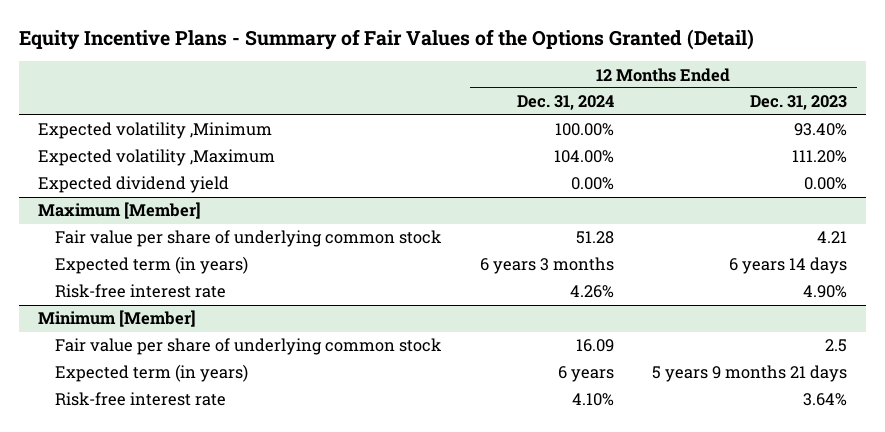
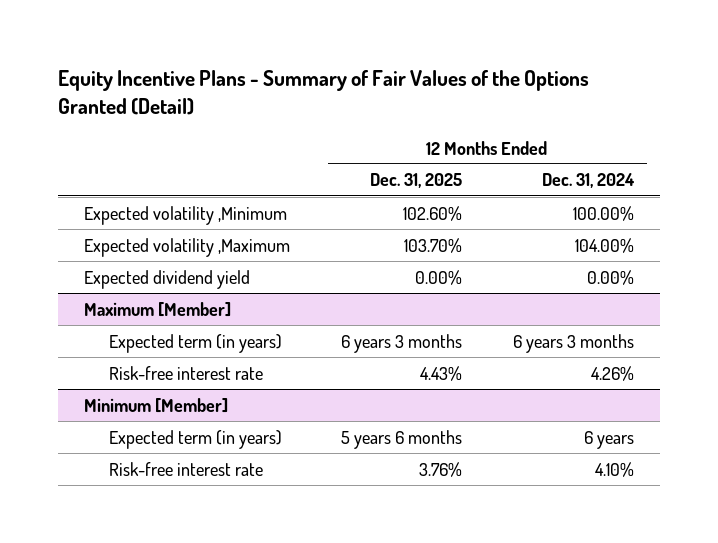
- | 12 Months Ended Dec. 31, 2024 | 12 Months Ended Dec. 31, 2023
+ | 12 Months Ended Dec. 31, 2025 | 12 Months Ended Dec. 31, 2024
@ Maximum [Member]
- Fair value per share of underlying common stock | 51.28 | 4.21
@ Minimum [Member]
- Fair value per share of underlying common stock | 16.09 | 2.5

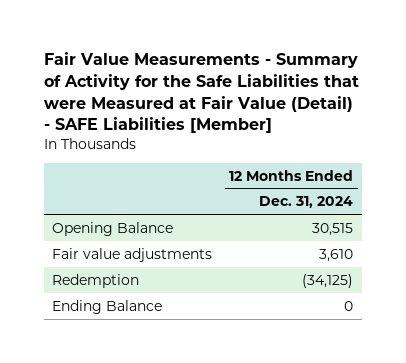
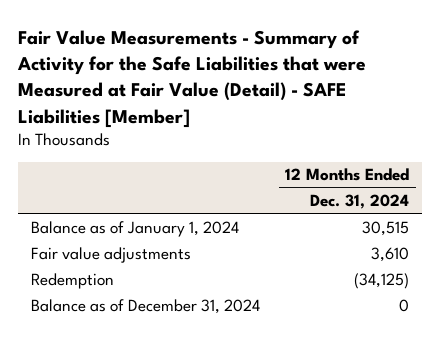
- Opening Balance | 30,515
+ Balance as of January 1, 2024 | 30,515
- Ending Balance | 0
+ Balance as of December 31, 2024 | 0

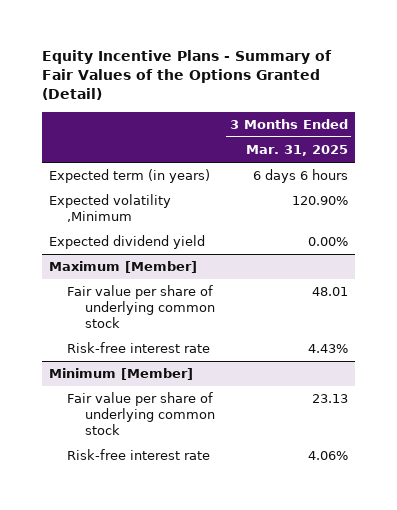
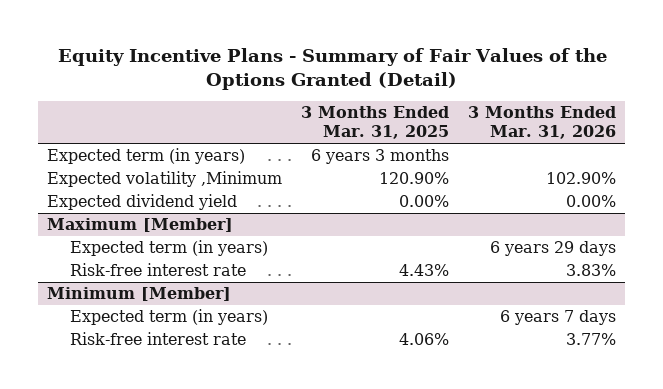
- | 3 Months Ended Mar. 31, 2025
+ | 3 Months Ended Mar. 31, 2025 | 3 Months Ended Mar. 31, 2026
- Expected term (in years) | 6 days 6 hours
+ Expected term (in years) | 6 years 3 months |
@ Maximum [Member]
- Fair value per share of underlying common stock | 48.01
+ Expected term (in years) | | 6 years 29 days
@ Minimum [Member]
- Fair value per share of underlying common stock | 23.13
+ Expected term (in years) | | 6 years 7 days

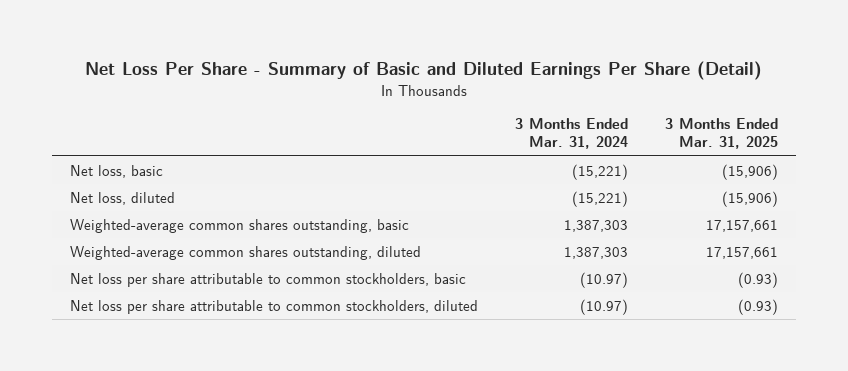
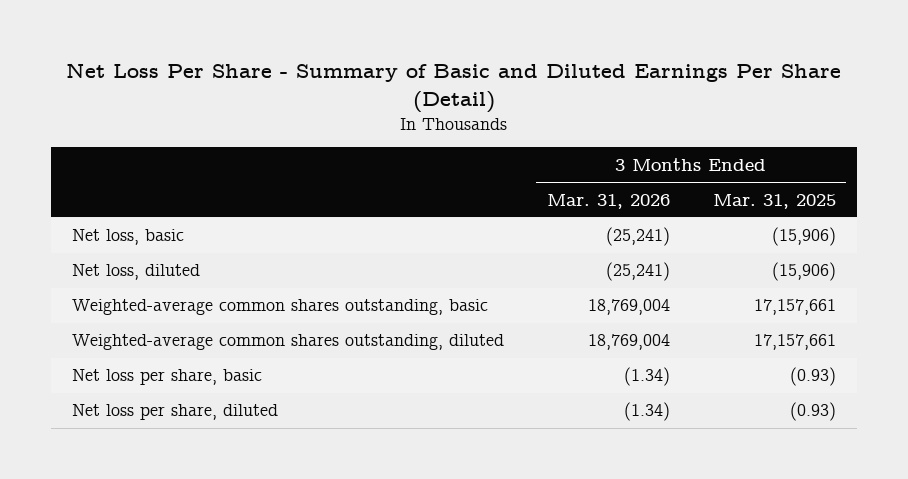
- | 3 Months Ended Mar. 31, 2024 | 3 Months Ended Mar. 31, 2025
+ | 3 Months Ended Mar. 31, 2026 | 3 Months Ended Mar. 31, 2025
- Net loss per share attributable to common stockholders, basic | (10.97) | (0.93)
- Net loss per share attributable to common stockholders, diluted | (10.97) | (0.93)
+ Net loss per share, basic | (1.34) | (0.93)
+ Net loss per share, diluted | (1.34) | (0.93)

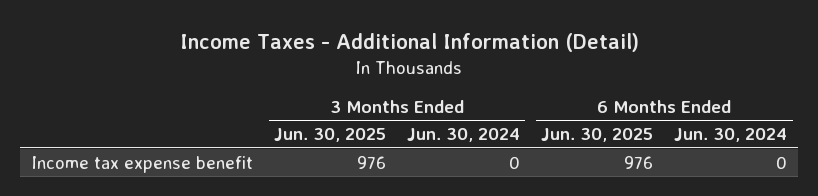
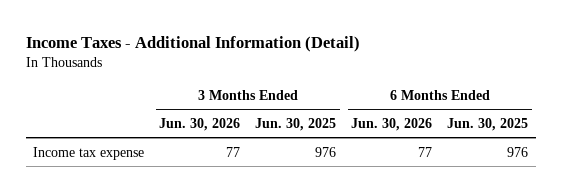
- | 3 Months Ended Jun. 30, 2025 | 3 Months Ended Jun. 30, 2024 | 6 Months Ended Jun. 30, 2025 | 6 Months Ended Jun. 30, 2024
+ | 3 Months Ended Jun. 30, 2026 | 3 Months Ended Jun. 30, 2025 | 6 Months Ended Jun. 30, 2026 | 6 Months Ended Jun. 30, 2025
- Income tax expense benefit | 976 | 0 | 976 | 0
+ Income tax expense | 77 | 976 | 77 | 976

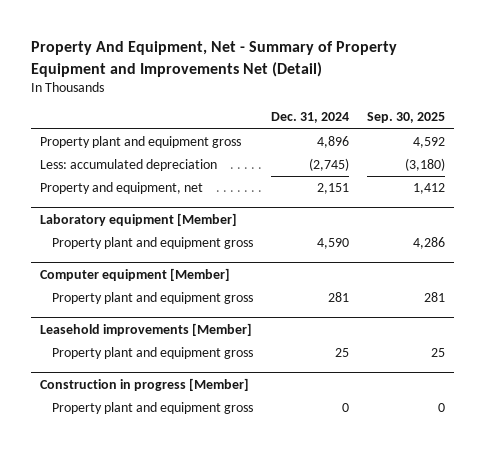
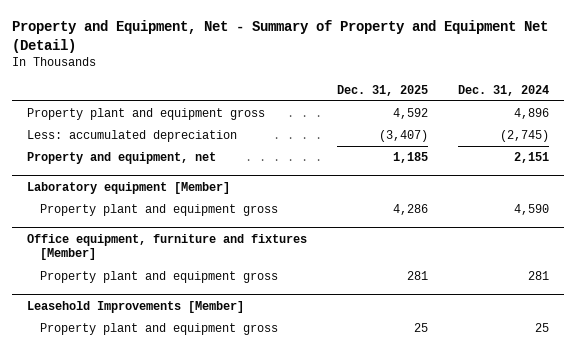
- Property And Equipment, Net - Summary of Property Equipment and Improvements Net (Detail)
+ Property and Equipment, Net - Summary of Property and Equipment Net (Detail)
- | Dec. 31, 2024 | Sep. 30, 2025
+ | Dec. 31, 2025 | Dec. 31, 2024
- Computer equipment [Member]
+ Office equipment, furniture and fixtures [Member]
- Leasehold improvements [Member]
+ Leasehold Improvements [Member]
- Construction in progress [Member]
- Property plant and equipment gross | 0 | 0

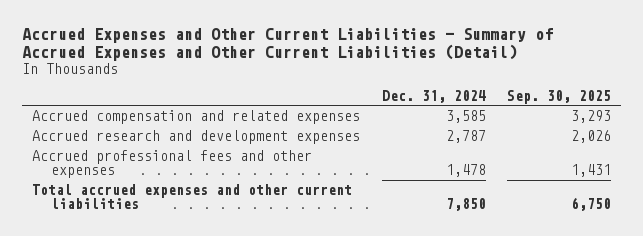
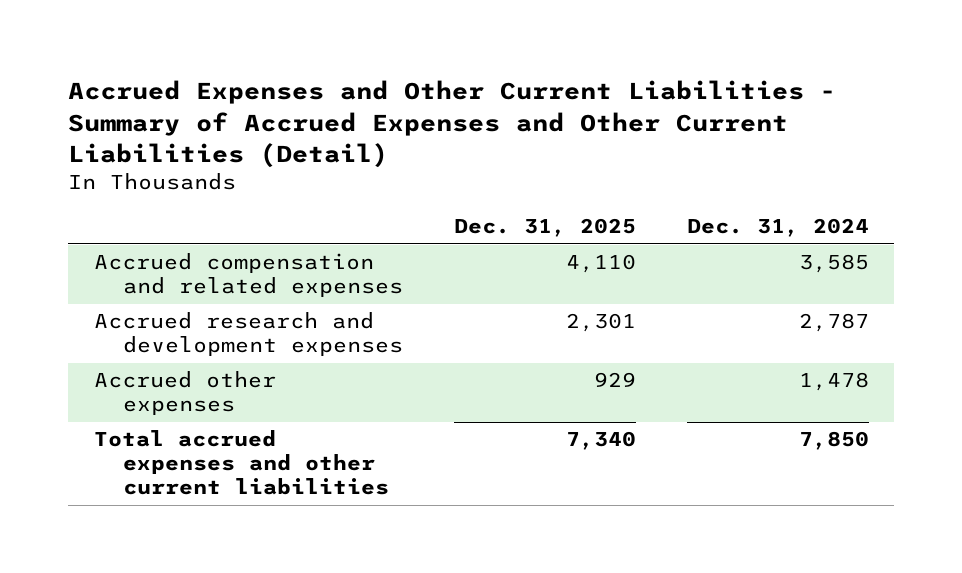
- | Dec. 31, 2024 | Sep. 30, 2025
+ | Dec. 31, 2025 | Dec. 31, 2024
- Accrued professional fees and other expenses | 1,478 | 1,431
+ Accrued other expenses | 929 | 1,478

